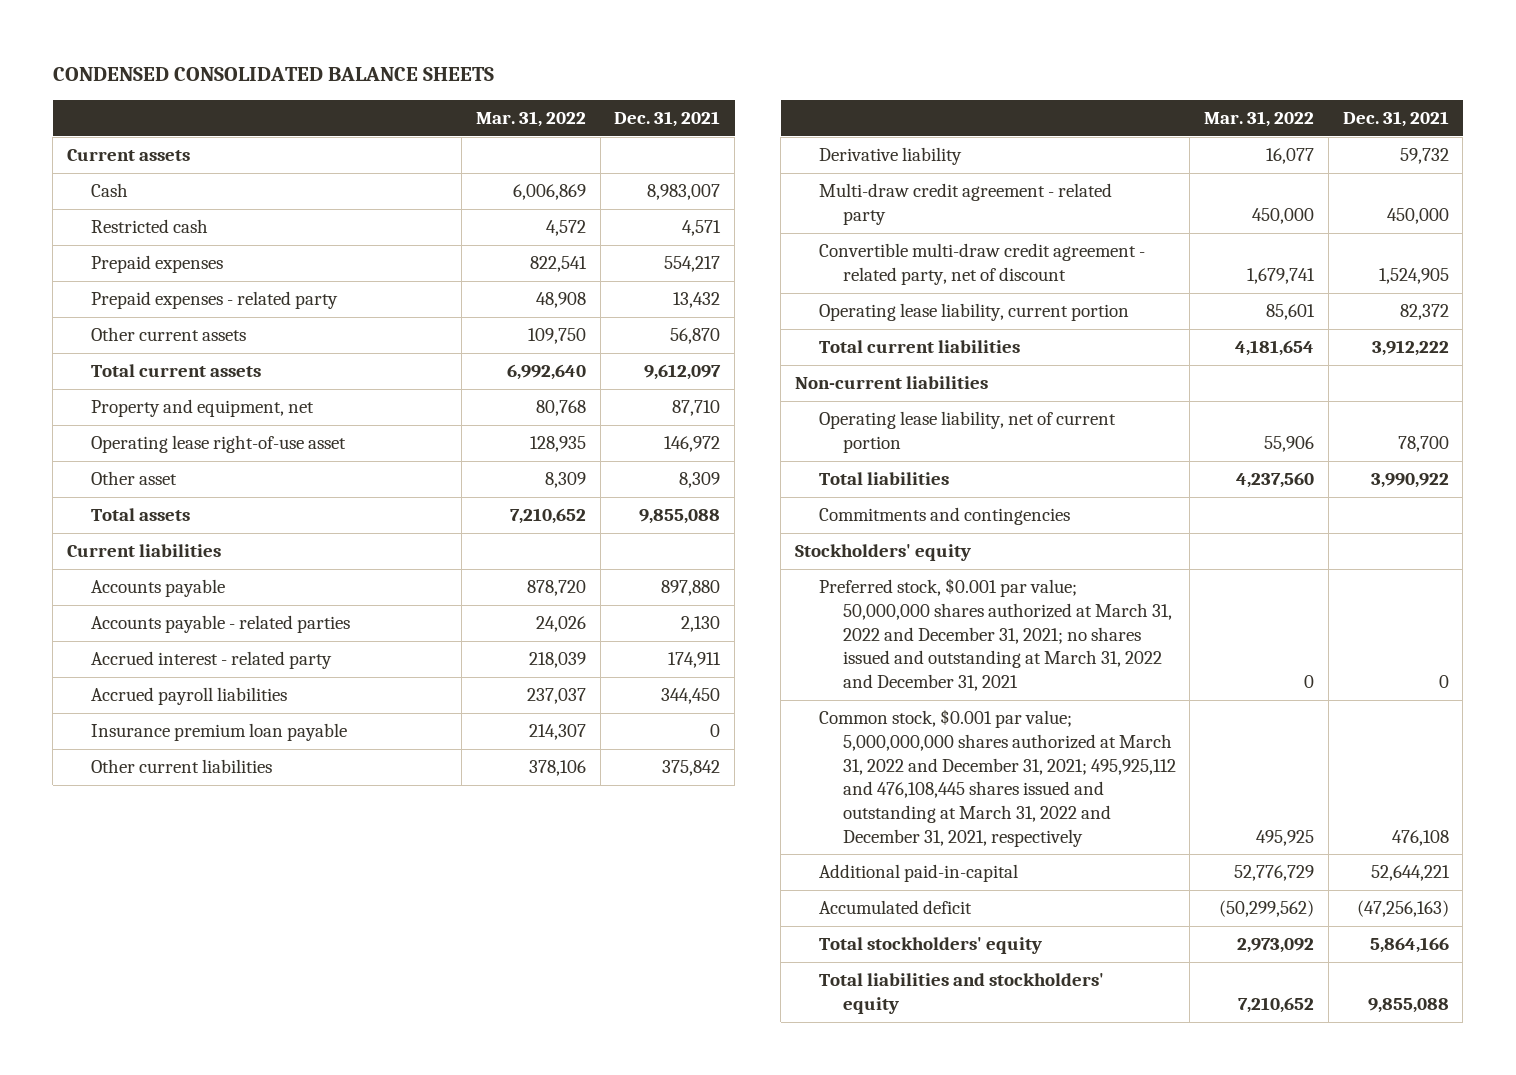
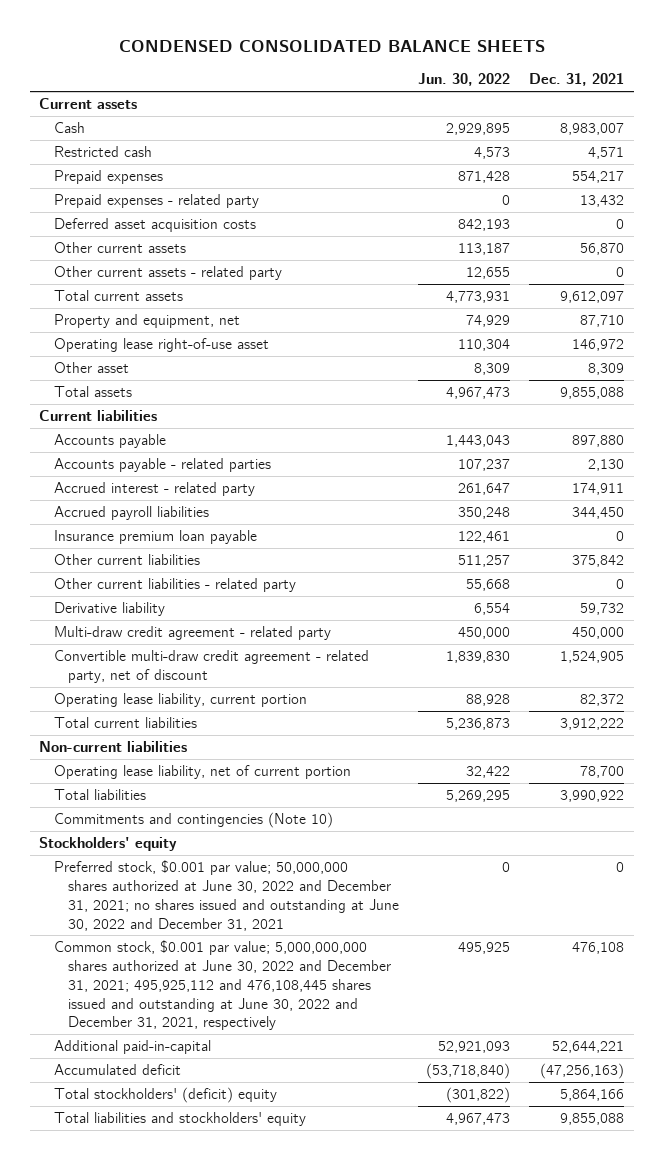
- | Mar. 31, 2022 | Dec. 31, 2021
+ | Jun. 30, 2022 | Dec. 31, 2021
+ Deferred asset acquisition costs | 842,193 | 0
+ Other current assets - related party | 12,655 | 0
+ Other current liabilities - related party | 55,668 | 0
- Commitments and contingencies
+ Commitments and contingencies (Note 10)
- Preferred stock, $0.001 par value; 50,000,000 shares authorized at March 31, 2022 and December 31, 2021; no shares issued and outstanding at March 31, 2022 and December 31, 2021 | 0 | 0
- Common stock, $0.001 par value; 5,000,000,000 shares authorized at March 31, 2022 and December 31, 2021; 495,925,112 and 476,108,445 shares issued and outstanding at March 31, 2022 and December 31, 2021, respectively | 495,925 | 476,108
+ Preferred stock, $0.001 par value; 50,000,000 shares authorized at June 30, 2022 and December 31, 2021; no shares issued and outstanding at June 30, 2022 and December 31, 2021 | 0 | 0
+ Common stock, $0.001 par value; 5,000,000,000 shares authorized at June 30, 2022 and December 31, 2021; 495,925,112 and 476,108,445 shares issued and outstanding at June 30, 2022 and December 31, 2021, respectively | 495,925 | 476,108
- Total stockholders' equity | 2,973,092 | 5,864,166
+ Total stockholders' (deficit) equity | (301,822) | 5,864,166

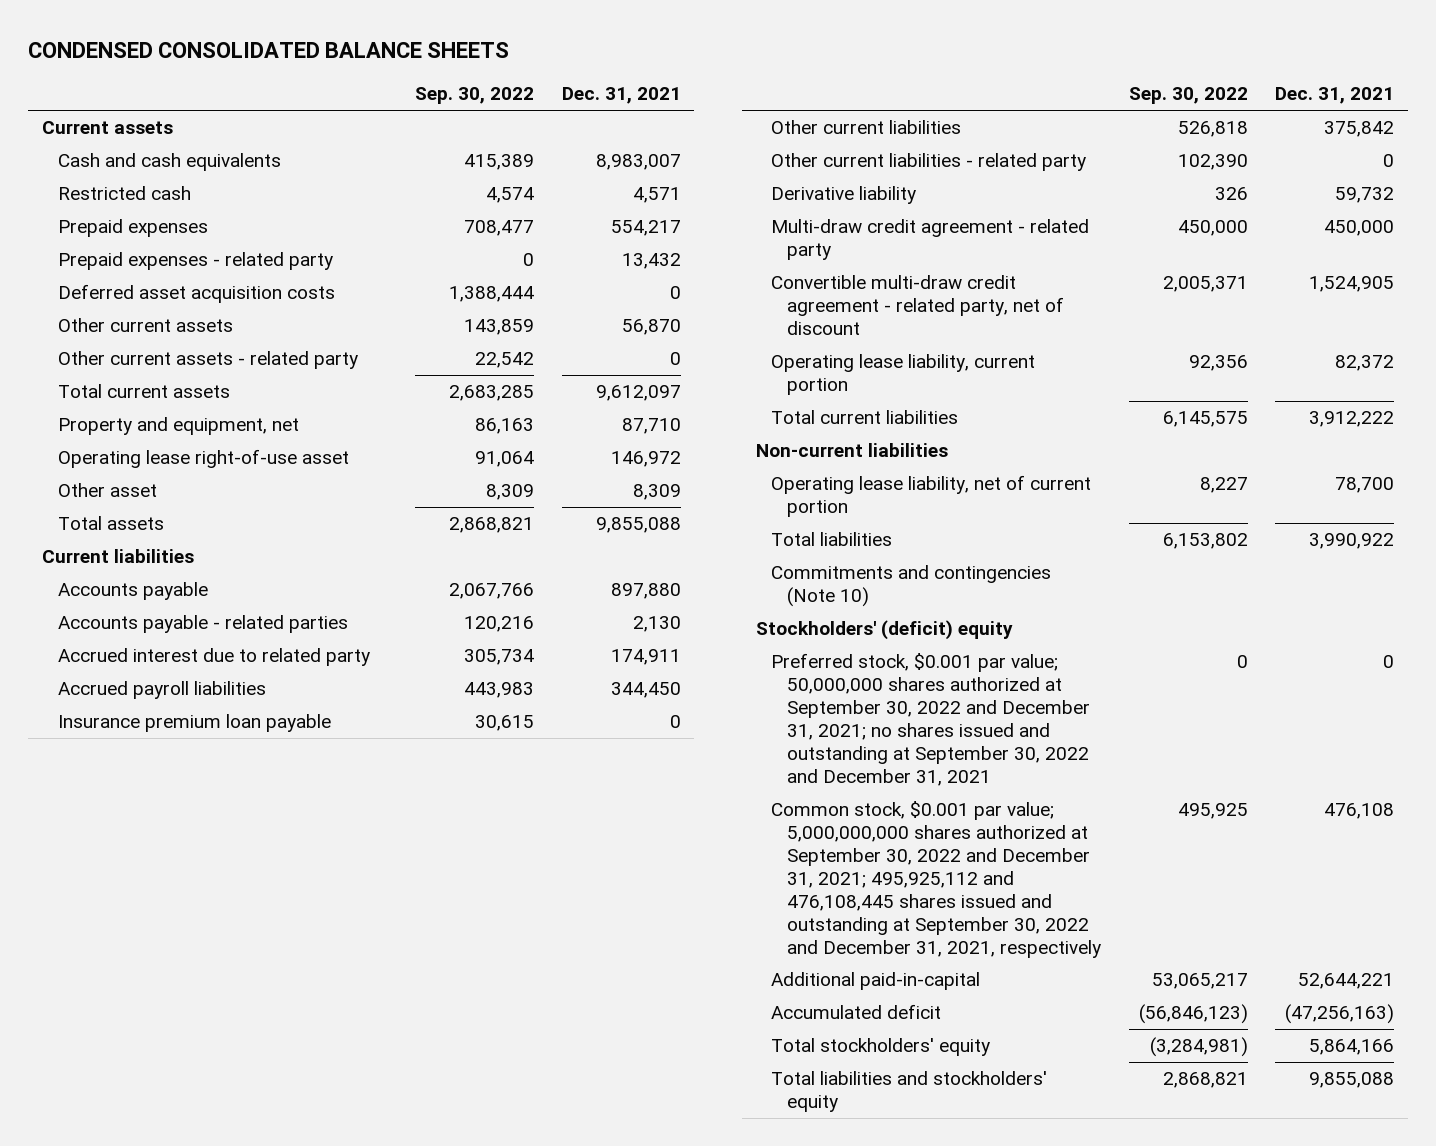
- | Jun. 30, 2022 | Dec. 31, 2021
+ | Sep. 30, 2022 | Dec. 31, 2021
- Cash | 2,929,895 | 8,983,007
+ Cash and cash equivalents | 415,389 | 8,983,007
- Accrued interest - related party | 261,647 | 174,911
+ Accrued interest due to related party | 305,734 | 174,911
- Stockholders' equity
- Preferred stock, $0.001 par value; 50,000,000 shares authorized at June 30, 2022 and December 31, 2021; no shares issued and outstanding at June 30, 2022 and December 31, 2021 | 0 | 0
- Common stock, $0.001 par value; 5,000,000,000 shares authorized at June 30, 2022 and December 31, 2021; 495,925,112 and 476,108,445 shares issued and outstanding at June 30, 2022 and December 31, 2021, respectively | 495,925 | 476,108
+ Stockholders' (deficit) equity
+ Preferred stock, $0.001 par value; 50,000,000 shares authorized at September 30, 2022 and December 31, 2021; no shares issued and outstanding at September 30, 2022 and December 31, 2021 | 0 | 0
+ Common stock, $0.001 par value; 5,000,000,000 shares authorized at September 30, 2022 and December 31, 2021; 495,925,112 and 476,108,445 shares issued and outstanding at September 30, 2022 and December 31, 2021, respectively | 495,925 | 476,108
- Total stockholders' (deficit) equity | (301,822) | 5,864,166
+ Total stockholders' equity | (3,284,981) | 5,864,166

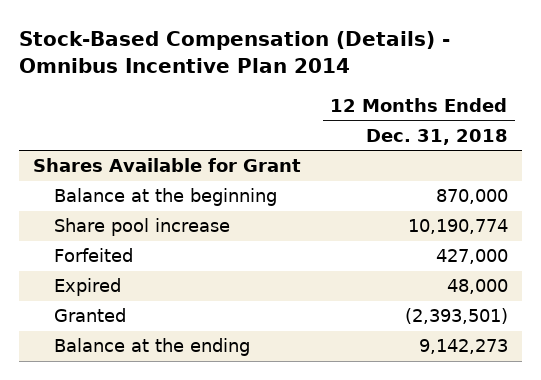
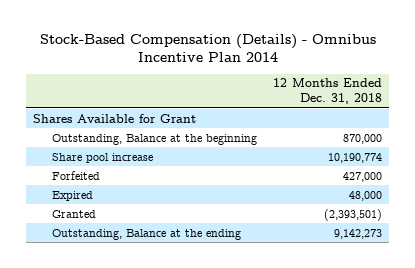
- Balance at the beginning | 870,000
+ Outstanding, Balance at the beginning | 870,000
- Balance at the ending | 9,142,273
+ Outstanding, Balance at the ending | 9,142,273

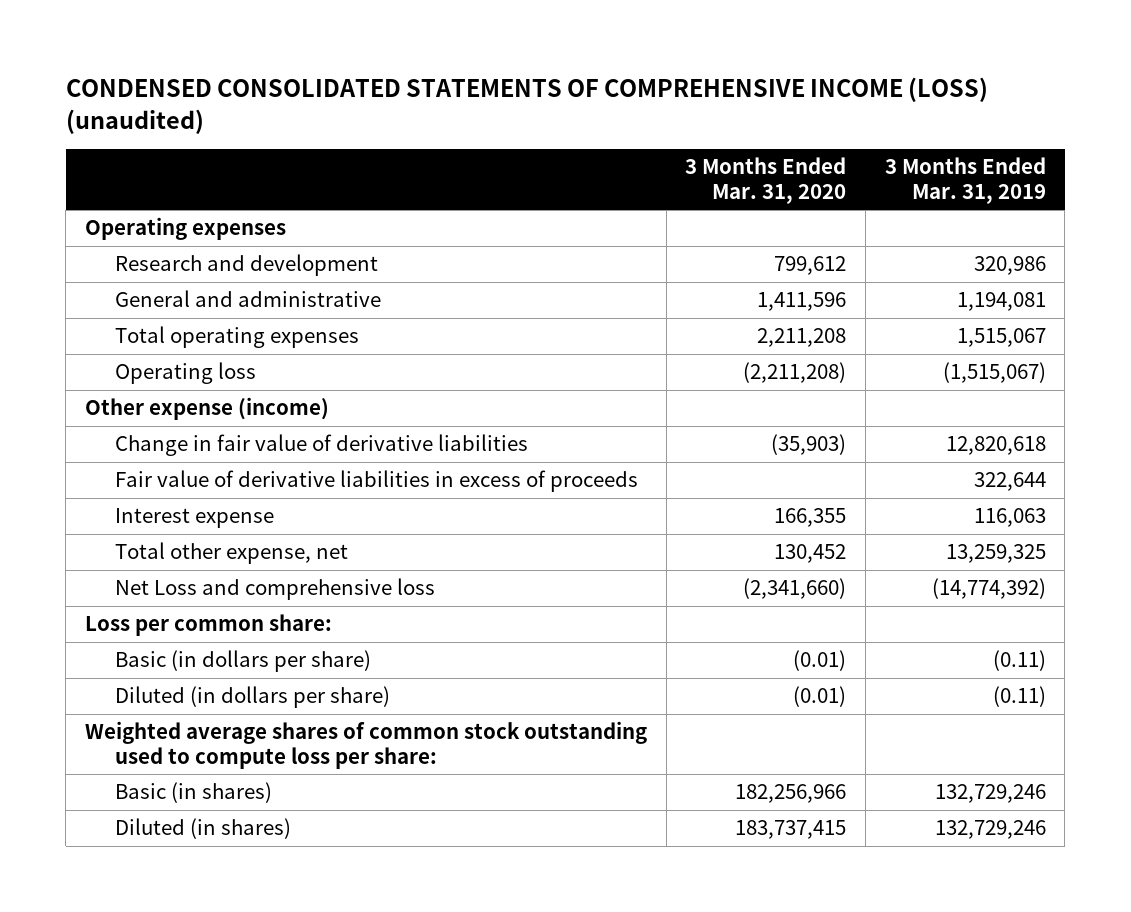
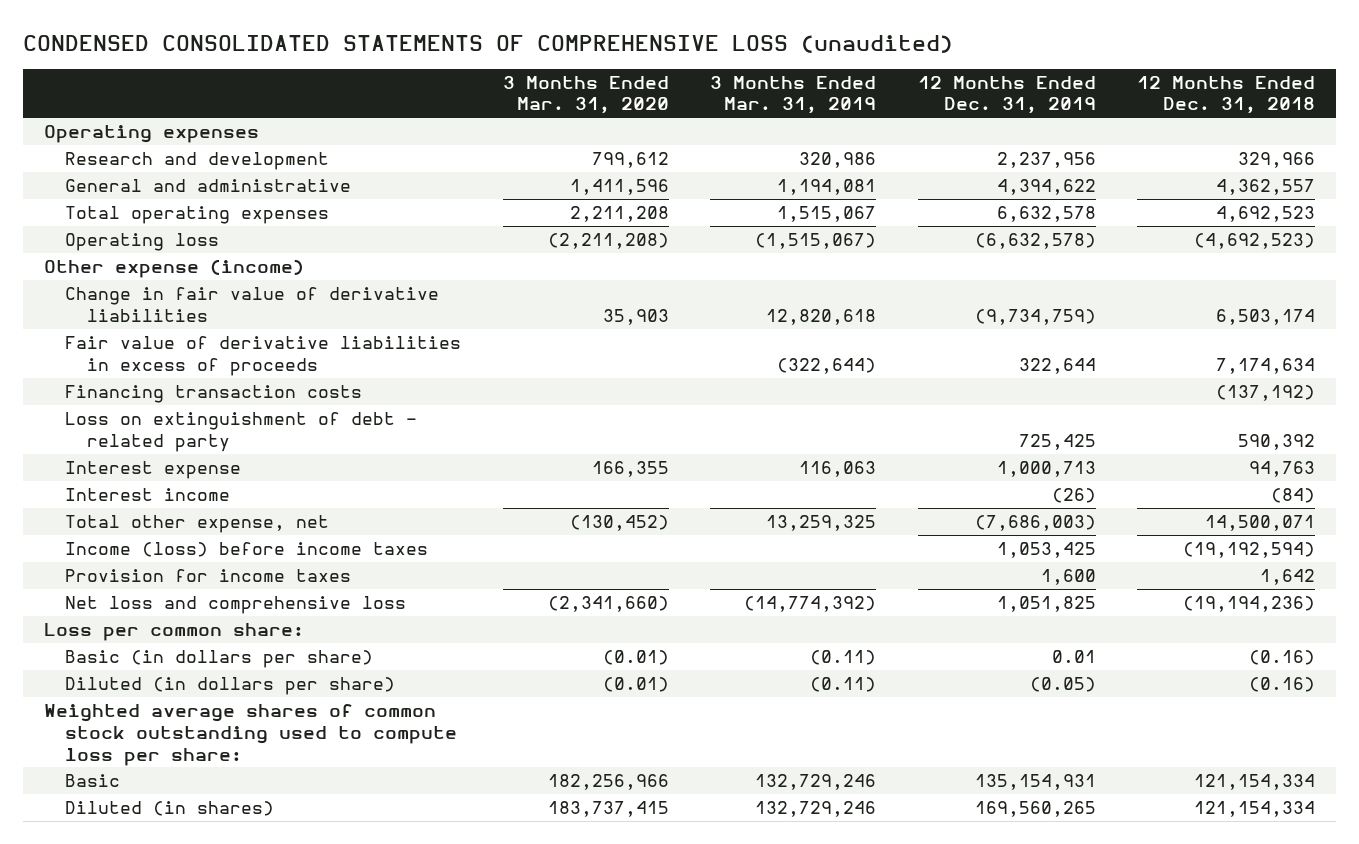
- CONDENSED CONSOLIDATED STATEMENTS OF COMPREHENSIVE INCOME (LOSS) (unaudited)
+ CONDENSED CONSOLIDATED STATEMENTS OF COMPREHENSIVE LOSS (unaudited)
- | 3 Months Ended Mar. 31, 2020 | 3 Months Ended Mar. 31, 2019
+ | 3 Months Ended Mar. 31, 2020 | 3 Months Ended Mar. 31, 2019 | 12 Months Ended Dec. 31, 2019 | 12 Months Ended Dec. 31, 2018
- Change in fair value of derivative liabilities | (35,903) | 12,820,618
- Fair value of derivative liabilities in excess of proceeds | | 322,644
+ Change in fair value of derivative liabilities | 35,903 | 12,820,618 | (9,734,759) | 6,503,174
+ Fair value of derivative liabilities in excess of proceeds | | (322,644) | 322,644 | 7,174,634
+ Financing transaction costs | | | | (137,192)
+ Loss on extinguishment of debt - related party | | | 725,425 | 590,392
- Total other expense, net | 130,452 | 13,259,325
- Net Loss and comprehensive loss | (2,341,660) | (14,774,392)
+ Interest income | | | (26) | (84)
+ Total other expense, net | (130,452) | 13,259,325 | (7,686,003) | 14,500,071
+ Income (loss) before income taxes | | | 1,053,425 | (19,192,594)
+ Provision for income taxes | | | 1,600 | 1,642
+ Net loss and comprehensive loss | (2,341,660) | (14,774,392) | 1,051,825 | (19,194,236)
- Basic (in shares) | 182,256,966 | 132,729,246
+ Basic | 182,256,966 | 132,729,246 | 135,154,931 | 121,154,334

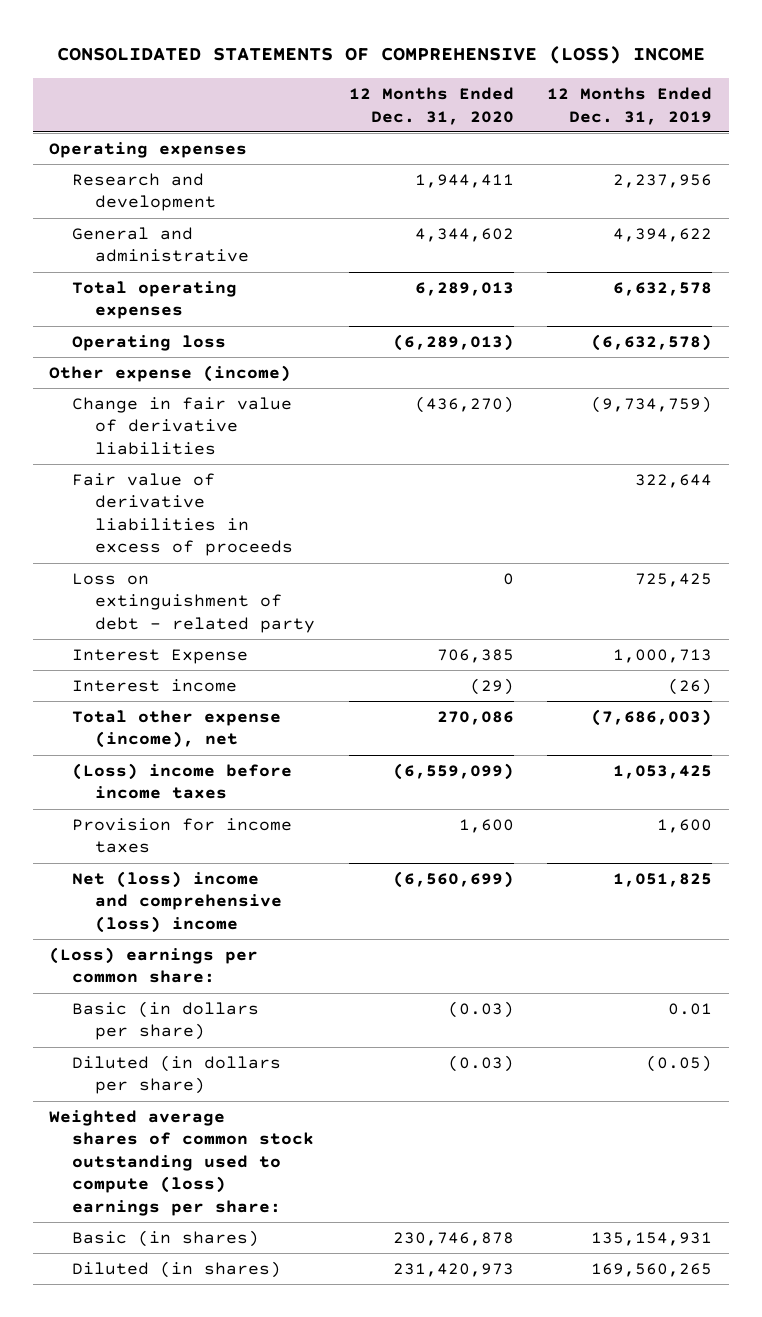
- CONDENSED CONSOLIDATED STATEMENTS OF COMPREHENSIVE LOSS (unaudited)
+ CONSOLIDATED STATEMENTS OF COMPREHENSIVE (LOSS) INCOME
- | 3 Months Ended Mar. 31, 2020 | 3 Months Ended Mar. 31, 2019 | 12 Months Ended Dec. 31, 2019 | 12 Months Ended Dec. 31, 2018
+ | 12 Months Ended Dec. 31, 2020 | 12 Months Ended Dec. 31, 2019
- Financing transaction costs | | | | (137,192)
- Interest expense | 166,355 | 116,063 | 1,000,713 | 94,763
+ Interest Expense | 706,385 | 1,000,713
- Total other expense, net | (130,452) | 13,259,325 | (7,686,003) | 14,500,071
- Income (loss) before income taxes | | | 1,053,425 | (19,192,594)
+ Total other expense (income), net | 270,086 | (7,686,003)
+ (Loss) income before income taxes | (6,559,099) | 1,053,425
- Net loss and comprehensive loss | (2,341,660) | (14,774,392) | 1,051,825 | (19,194,236)
- Loss per common share:
+ Net (loss) income and comprehensive (loss) income | (6,560,699) | 1,051,825
+ (Loss) earnings per common share:
- Weighted average shares of common stock outstanding used to compute loss per share:
- Basic | 182,256,966 | 132,729,246 | 135,154,931 | 121,154,334
+ Weighted average shares of common stock outstanding used to compute (loss) earnings per share:
+ Basic (in shares) | 230,746,878 | 135,154,931

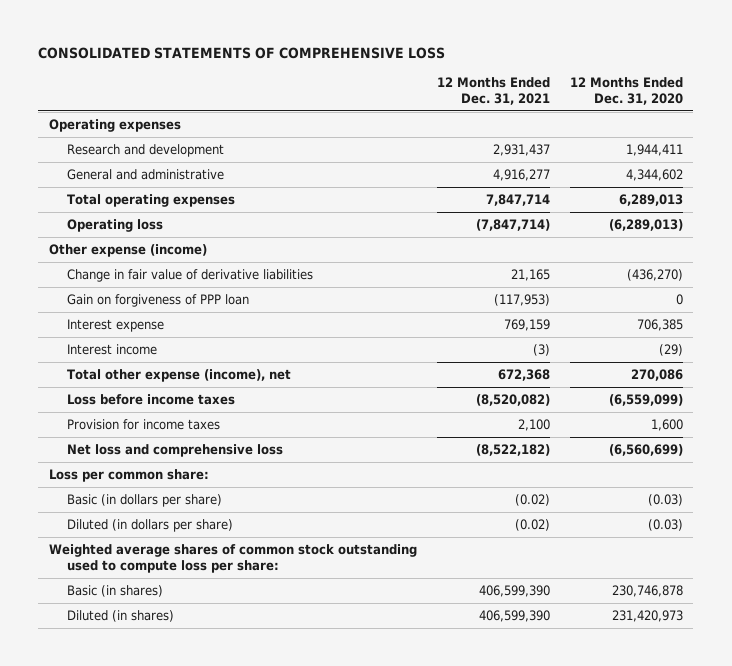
- CONSOLIDATED STATEMENTS OF COMPREHENSIVE (LOSS) INCOME
+ CONSOLIDATED STATEMENTS OF COMPREHENSIVE LOSS
- | 12 Months Ended Dec. 31, 2020 | 12 Months Ended Dec. 31, 2019
+ | 12 Months Ended Dec. 31, 2021 | 12 Months Ended Dec. 31, 2020
- Fair value of derivative liabilities in excess of proceeds | | 322,644
- Loss on extinguishment of debt - related party | 0 | 725,425
- Interest Expense | 706,385 | 1,000,713
+ Gain on forgiveness of PPP loan | (117,953) | 0
+ Interest expense | 769,159 | 706,385
- (Loss) income before income taxes | (6,559,099) | 1,053,425
+ Loss before income taxes | (8,520,082) | (6,559,099)
- Net (loss) income and comprehensive (loss) income | (6,560,699) | 1,051,825
- (Loss) earnings per common share:
+ Net loss and comprehensive loss | (8,522,182) | (6,560,699)
+ Loss per common share:
- Weighted average shares of common stock outstanding used to compute (loss) earnings per share:
+ Weighted average shares of common stock outstanding used to compute loss per share:

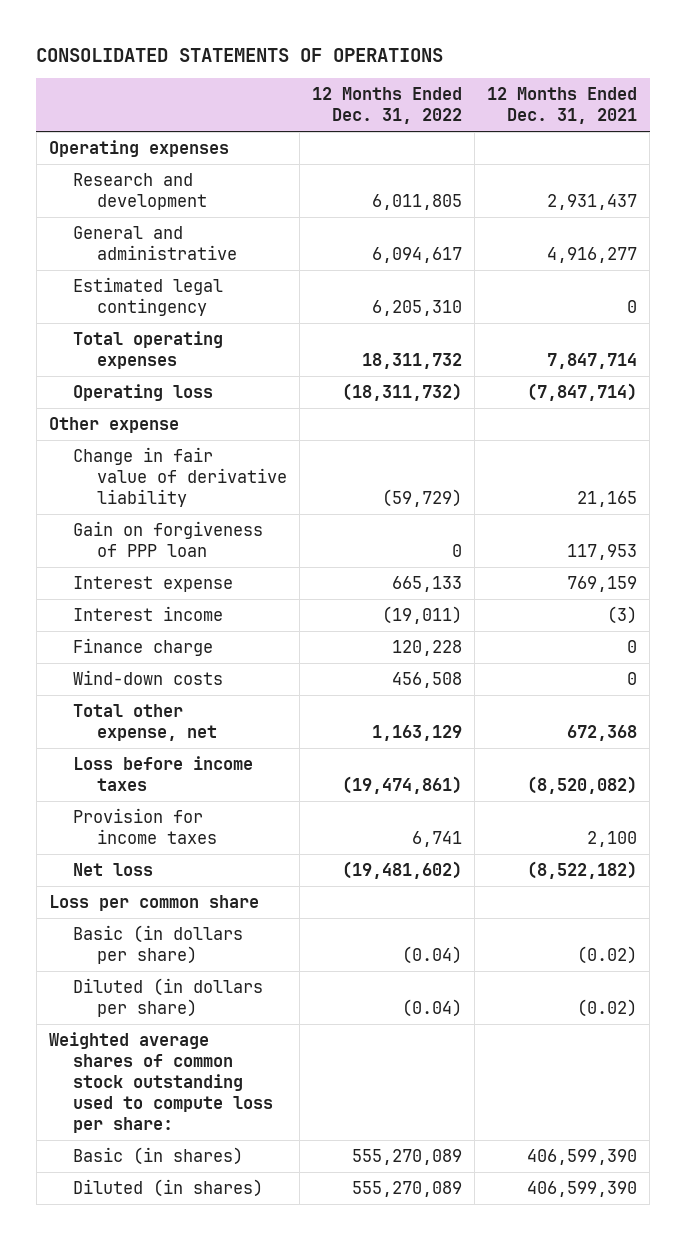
- CONSOLIDATED STATEMENTS OF COMPREHENSIVE LOSS
+ CONSOLIDATED STATEMENTS OF OPERATIONS
- | 12 Months Ended Dec. 31, 2021 | 12 Months Ended Dec. 31, 2020
+ | 12 Months Ended Dec. 31, 2022 | 12 Months Ended Dec. 31, 2021
+ Estimated legal contingency | 6,205,310 | 0
- Other expense (income)
- Change in fair value of derivative liabilities | 21,165 | (436,270)
- Gain on forgiveness of PPP loan | (117,953) | 0
+ Other expense
+ Change in fair value of derivative liability | (59,729) | 21,165
+ Gain on forgiveness of PPP loan | 0 | 117,953
- Total other expense (income), net | 672,368 | 270,086
+ Finance charge | 120,228 | 0
+ Wind-down costs | 456,508 | 0
+ Total other expense, net | 1,163,129 | 672,368
- Net loss and comprehensive loss | (8,522,182) | (6,560,699)
- Loss per common share:
+ Net loss | (19,481,602) | (8,522,182)
+ Loss per common share

